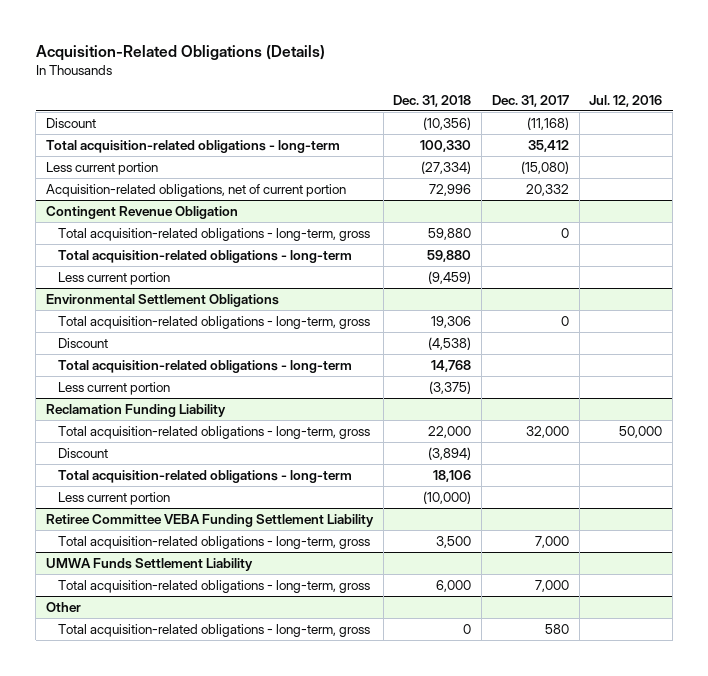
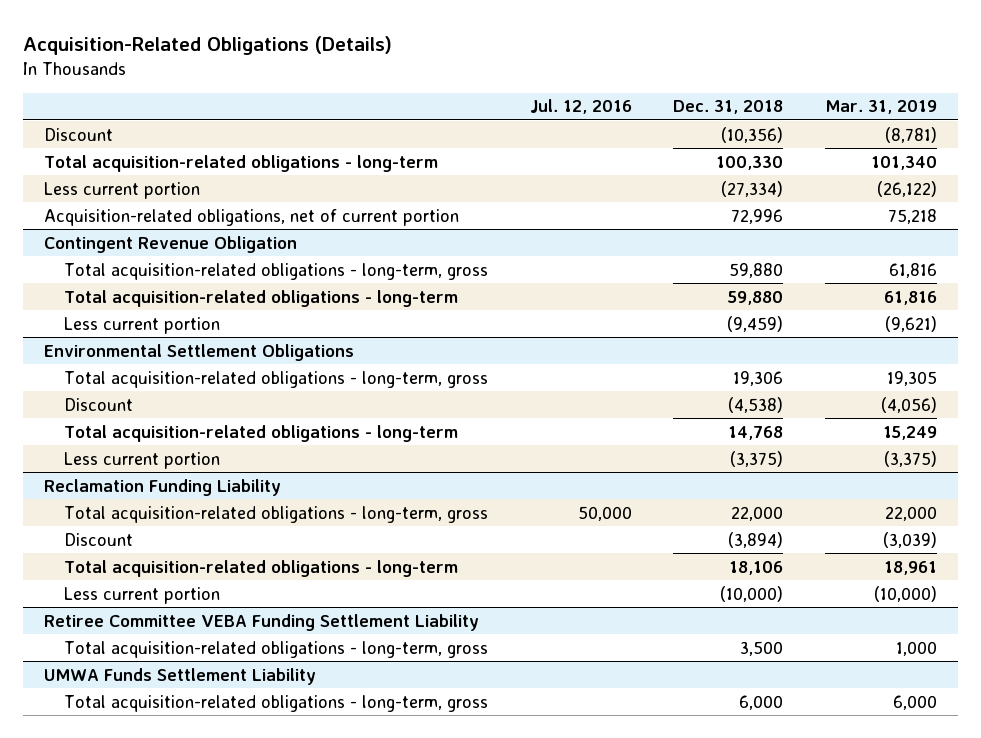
- | Dec. 31, 2018 | Dec. 31, 2017 | Jul. 12, 2016
+ | Jul. 12, 2016 | Dec. 31, 2018 | Mar. 31, 2019
- Other
- Total acquisition-related obligations - long-term, gross | 0 | 580 |

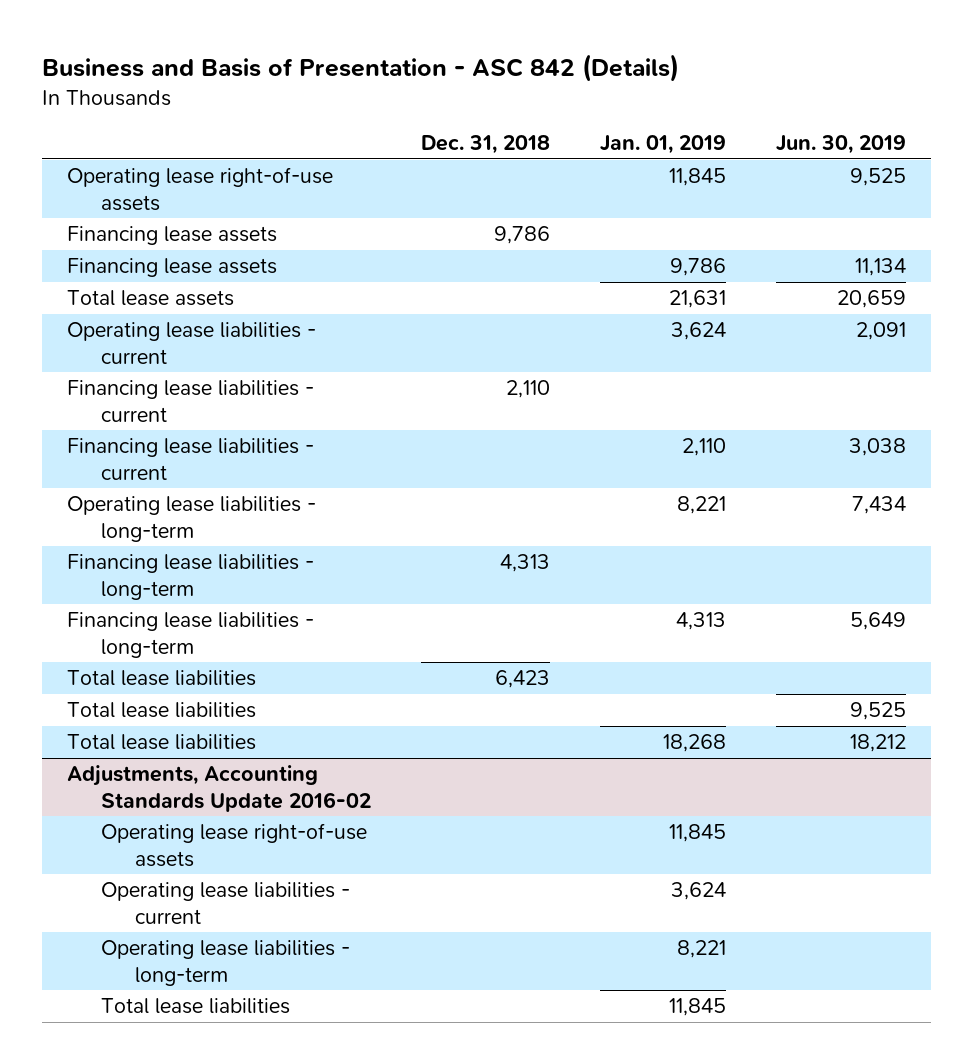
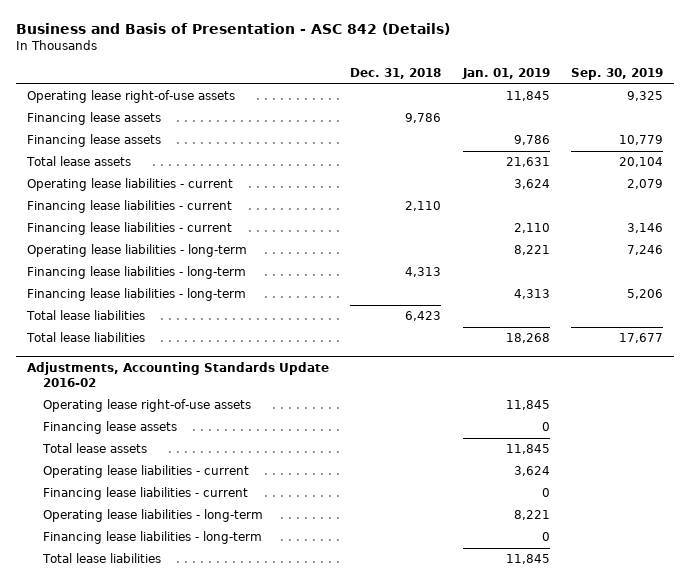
- | Dec. 31, 2018 | Jan. 01, 2019 | Jun. 30, 2019
+ | Dec. 31, 2018 | Jan. 01, 2019 | Sep. 30, 2019
- Total lease liabilities | | | 9,525
@ Adjustments, Accounting Standards Update 2016-02
+ Financing lease assets | | 0 |
+ Total lease assets | | 11,845 |
+ Financing lease liabilities - current | | 0 |
+ Financing lease liabilities - long-term | | 0 |

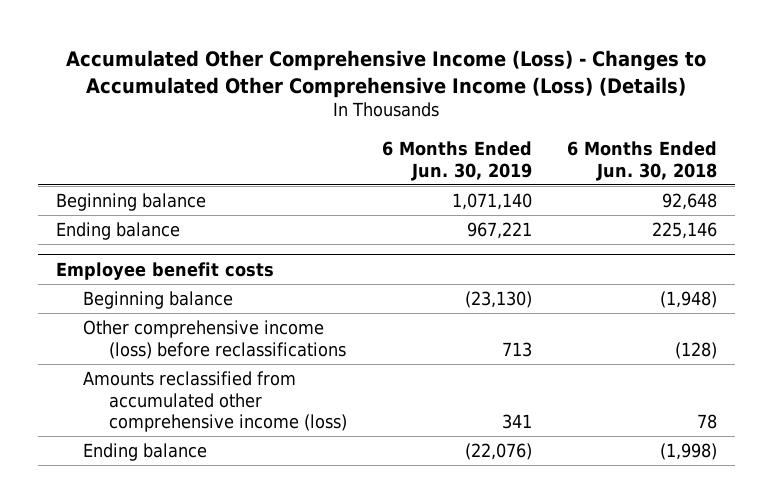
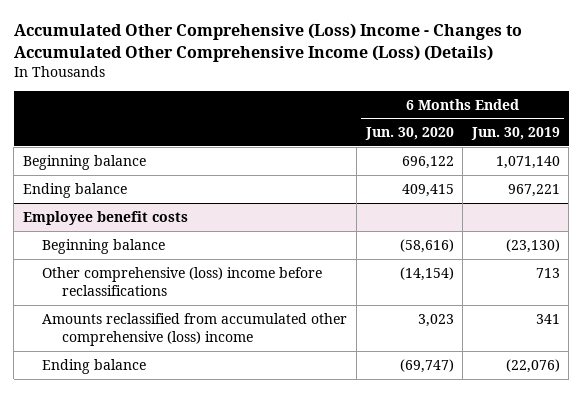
- Accumulated Other Comprehensive Income (Loss) - Changes to Accumulated Other Comprehensive Income (Loss) (Details)
+ Accumulated Other Comprehensive (Loss) Income - Changes to Accumulated Other Comprehensive Income (Loss) (Details)
- | 6 Months Ended Jun. 30, 2019 | 6 Months Ended Jun. 30, 2018
+ | 6 Months Ended Jun. 30, 2020 | 6 Months Ended Jun. 30, 2019
@ Employee benefit costs
- Other comprehensive income (loss) before reclassifications | 713 | (128)
- Amounts reclassified from accumulated other comprehensive income (loss) | 341 | 78
+ Other comprehensive (loss) income before reclassifications | (14,154) | 713
+ Amounts reclassified from accumulated other comprehensive (loss) income | 3,023 | 341

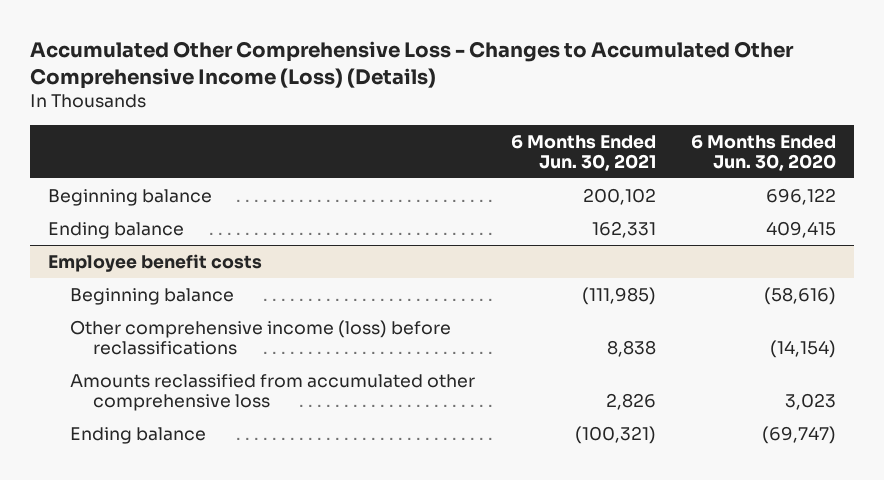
- Accumulated Other Comprehensive (Loss) Income - Changes to Accumulated Other Comprehensive Income (Loss) (Details)
+ Accumulated Other Comprehensive Loss - Changes to Accumulated Other Comprehensive Income (Loss) (Details)
- | 6 Months Ended Jun. 30, 2020 | 6 Months Ended Jun. 30, 2019
+ | 6 Months Ended Jun. 30, 2021 | 6 Months Ended Jun. 30, 2020
@ Employee benefit costs
- Other comprehensive (loss) income before reclassifications | (14,154) | 713
- Amounts reclassified from accumulated other comprehensive (loss) income | 3,023 | 341
+ Other comprehensive income (loss) before reclassifications | 8,838 | (14,154)
+ Amounts reclassified from accumulated other comprehensive loss | 2,826 | 3,023

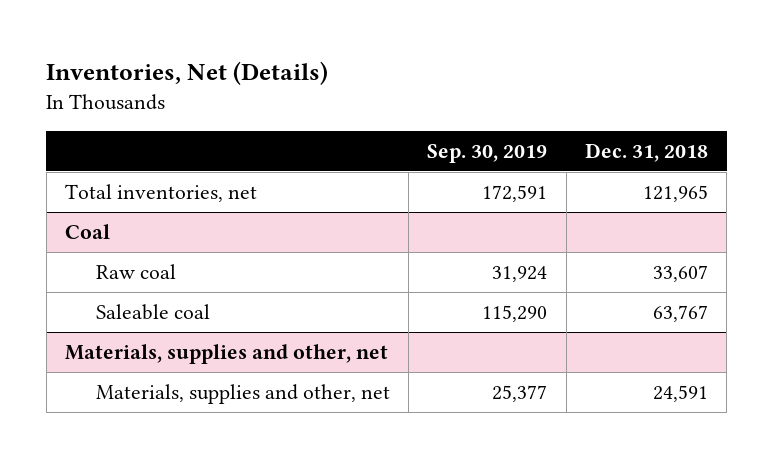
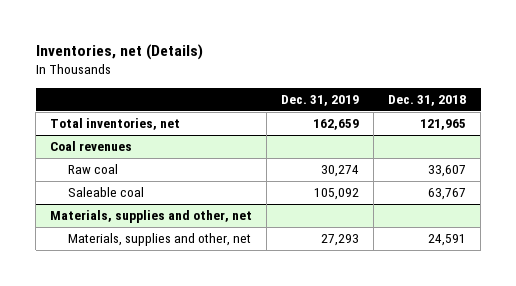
- Inventories, Net (Details)
+ Inventories, net (Details)
- | Sep. 30, 2019 | Dec. 31, 2018
+ | Dec. 31, 2019 | Dec. 31, 2018
- Coal
+ Coal revenues

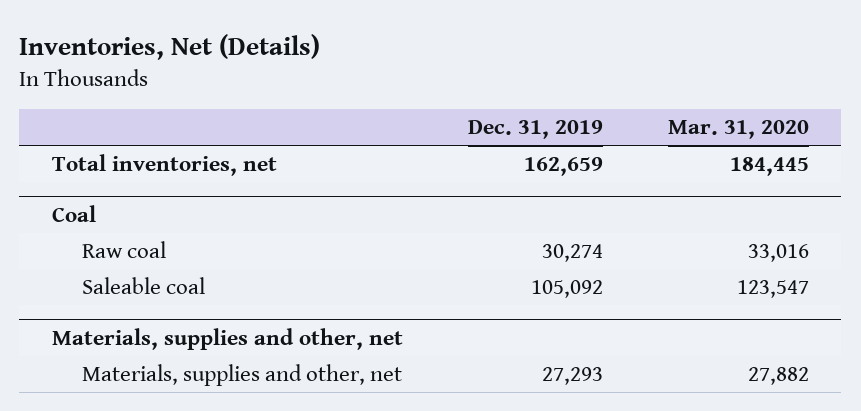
- Inventories, net (Details)
+ Inventories, Net (Details)
- | Dec. 31, 2019 | Dec. 31, 2018
+ | Dec. 31, 2019 | Mar. 31, 2020
- Coal revenues
+ Coal

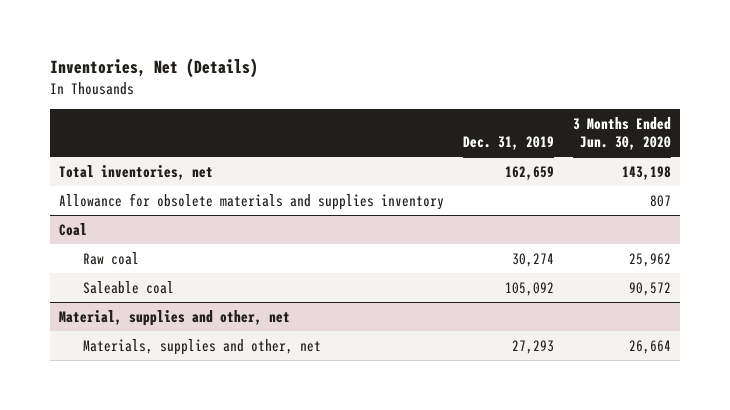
- | Dec. 31, 2019 | Mar. 31, 2020
+ | Dec. 31, 2019 | 3 Months Ended Jun. 30, 2020
+ Allowance for obsolete materials and supplies inventory | | 807
- Materials, supplies and other, net
+ Material, supplies and other, net

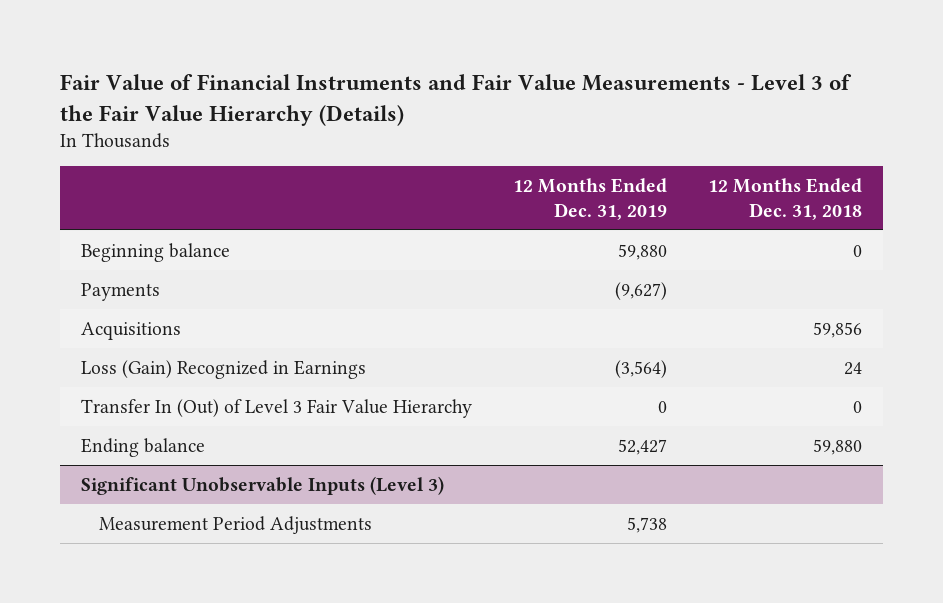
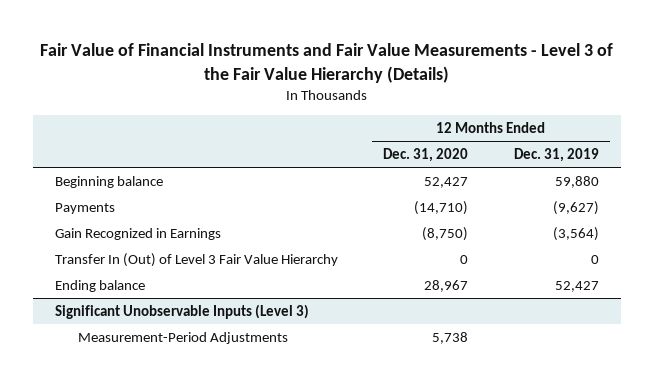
- | 12 Months Ended Dec. 31, 2019 | 12 Months Ended Dec. 31, 2018
+ | 12 Months Ended Dec. 31, 2020 | 12 Months Ended Dec. 31, 2019
- Acquisitions | | 59,856
- Loss (Gain) Recognized in Earnings | (3,564) | 24
+ Gain Recognized in Earnings | (8,750) | (3,564)
@ Significant Unobservable Inputs (Level 3)
- Measurement Period Adjustments | 5,738 |
+ Measurement-Period Adjustments | 5,738 |

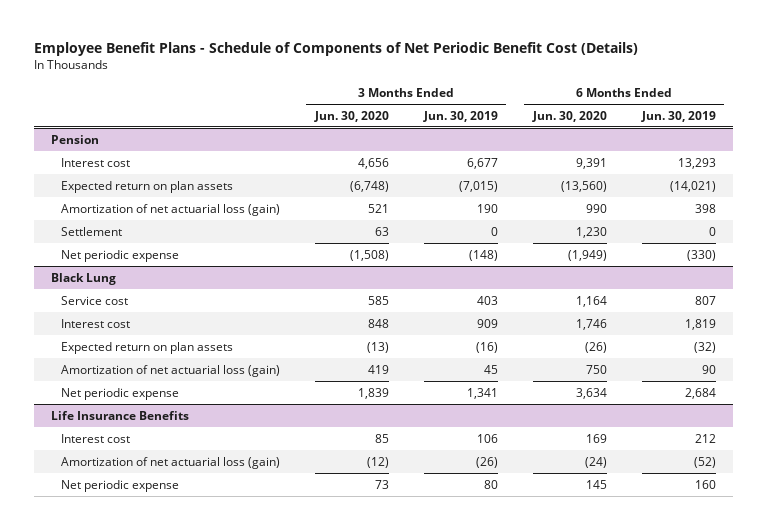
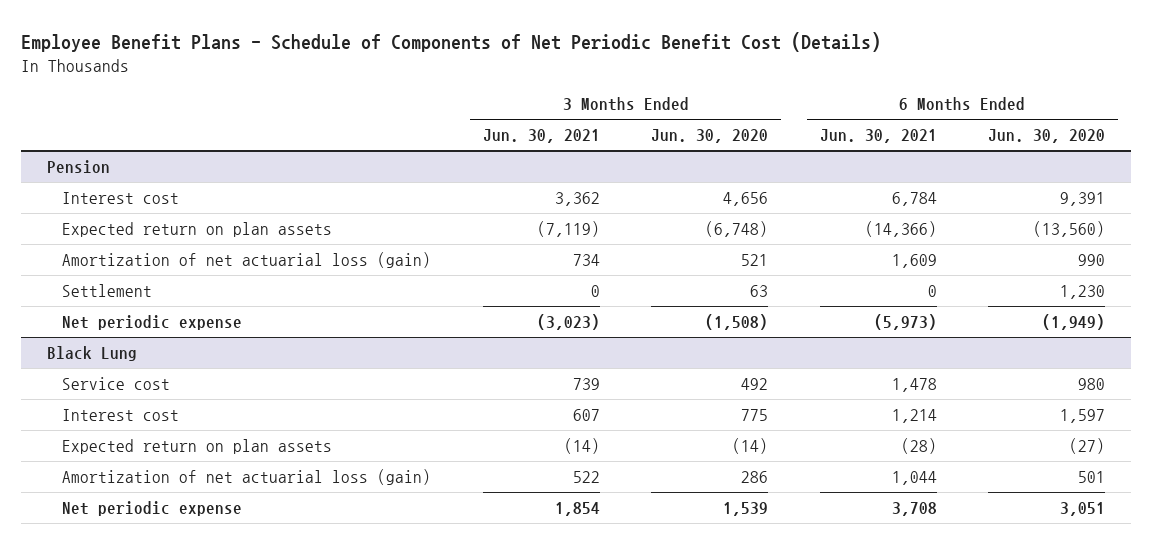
- | 3 Months Ended Jun. 30, 2020 | 3 Months Ended Jun. 30, 2019 | 6 Months Ended Jun. 30, 2020 | 6 Months Ended Jun. 30, 2019
+ | 3 Months Ended Jun. 30, 2021 | 3 Months Ended Jun. 30, 2020 | 6 Months Ended Jun. 30, 2021 | 6 Months Ended Jun. 30, 2020
@ Black Lung
- Service cost | 585 | 403 | 1,164 | 807
- Interest cost | 848 | 909 | 1,746 | 1,819
- Expected return on plan assets | (13) | (16) | (26) | (32)
- Amortization of net actuarial loss (gain) | 419 | 45 | 750 | 90
- Net periodic expense | 1,839 | 1,341 | 3,634 | 2,684
- Life Insurance Benefits
- Interest cost | 85 | 106 | 169 | 212
- Amortization of net actuarial loss (gain) | (12) | (26) | (24) | (52)
- Net periodic expense | 73 | 80 | 145 | 160
@ Black Lung
+ Service cost | 739 | 492 | 1,478 | 980
+ Interest cost | 607 | 775 | 1,214 | 1,597
+ Expected return on plan assets | (14) | (14) | (28) | (27)
+ Amortization of net actuarial loss (gain) | 522 | 286 | 1,044 | 501
+ Net periodic expense | 1,854 | 1,539 | 3,708 | 3,051

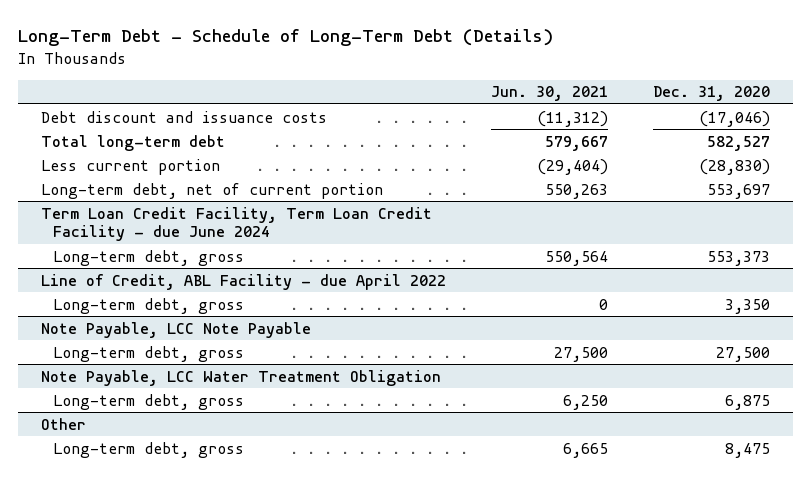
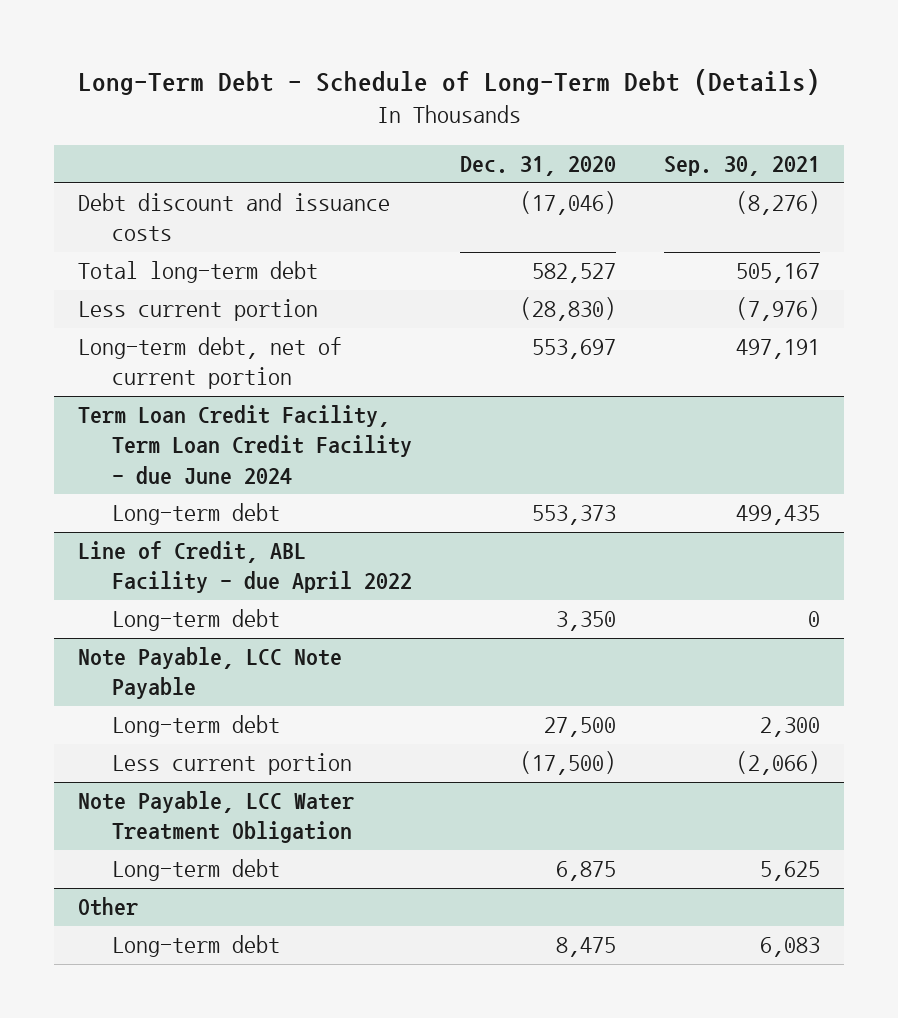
- | Jun. 30, 2021 | Dec. 31, 2020
+ | Dec. 31, 2020 | Sep. 30, 2021
@ Term Loan Credit Facility, Term Loan Credit Facility - due June 2024
- Long-term debt, gross | 550,564 | 553,373
+ Long-term debt | 553,373 | 499,435
@ Line of Credit, ABL Facility - due April 2022
- Long-term debt, gross | 0 | 3,350
+ Long-term debt | 3,350 | 0
@ Note Payable, LCC Note Payable
- Long-term debt, gross | 27,500 | 27,500
+ Long-term debt | 27,500 | 2,300
+ Less current portion | (17,500) | (2,066)
@ Note Payable, LCC Water Treatment Obligation
- Long-term debt, gross | 6,250 | 6,875
+ Long-term debt | 6,875 | 5,625
@ Other
- Long-term debt, gross | 6,665 | 8,475
+ Long-term debt | 8,475 | 6,083

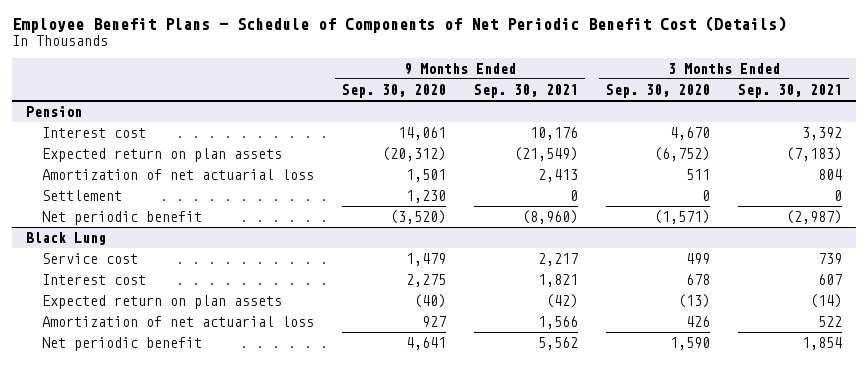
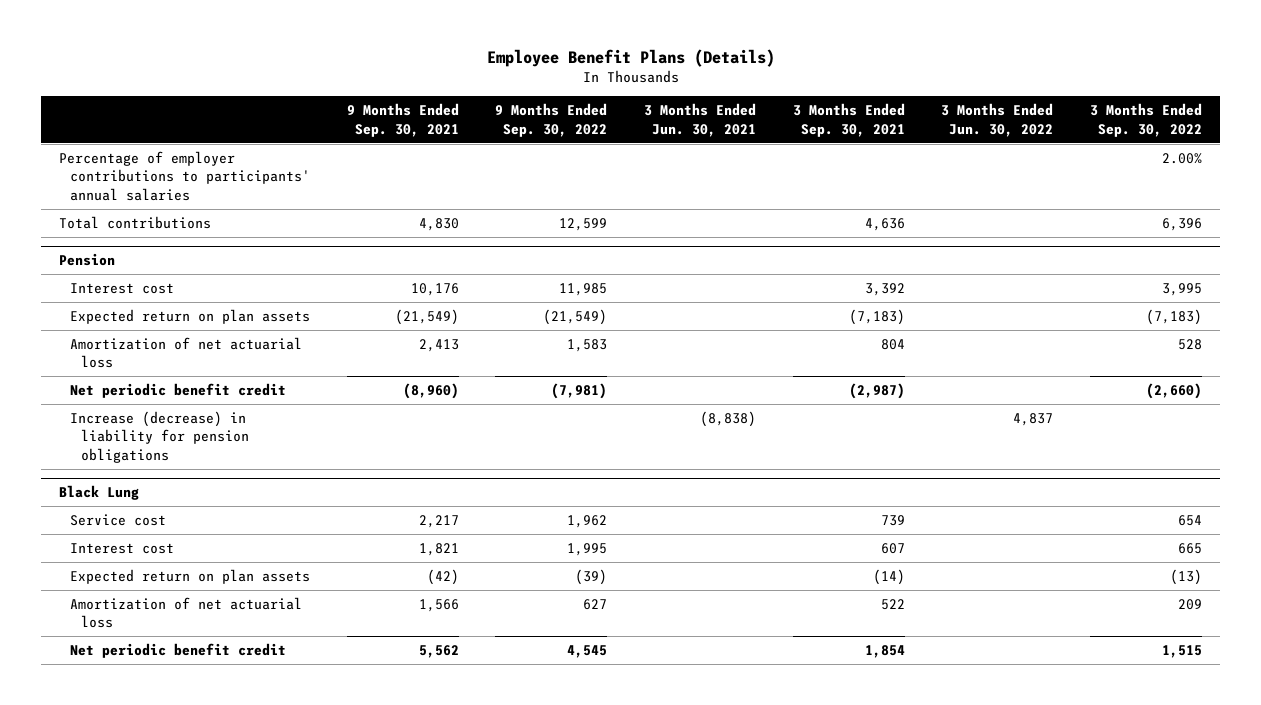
- Employee Benefit Plans - Schedule of Components of Net Periodic Benefit Cost (Details)
+ Employee Benefit Plans (Details)
- | 9 Months Ended Sep. 30, 2020 | 9 Months Ended Sep. 30, 2021 | 3 Months Ended Sep. 30, 2020 | 3 Months Ended Sep. 30, 2021
+ | 9 Months Ended Sep. 30, 2021 | 9 Months Ended Sep. 30, 2022 | 3 Months Ended Jun. 30, 2021 | 3 Months Ended Sep. 30, 2021 | 3 Months Ended Jun. 30, 2022 | 3 Months Ended Sep. 30, 2022
+ Percentage of employer contributions to participants' annual salaries | | | | | | 2.00%
+ Total contributions | 4,830 | 12,599 | | 4,636 | | 6,396
@ Pension
- Settlement | 1,230 | 0 | 0 | 0
- Net periodic benefit | (3,520) | (8,960) | (1,571) | (2,987)
+ Net periodic benefit credit | (8,960) | (7,981) | | (2,987) | | (2,660)
+ Increase (decrease) in liability for pension obligations | | | (8,838) | | 4,837 |
@ Black Lung
- Net periodic benefit | 4,641 | 5,562 | 1,590 | 1,854
+ Net periodic benefit credit | 5,562 | 4,545 | | 1,854 | | 1,515

